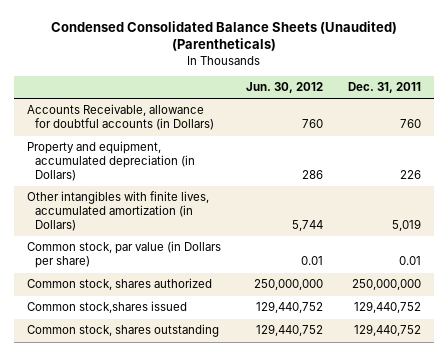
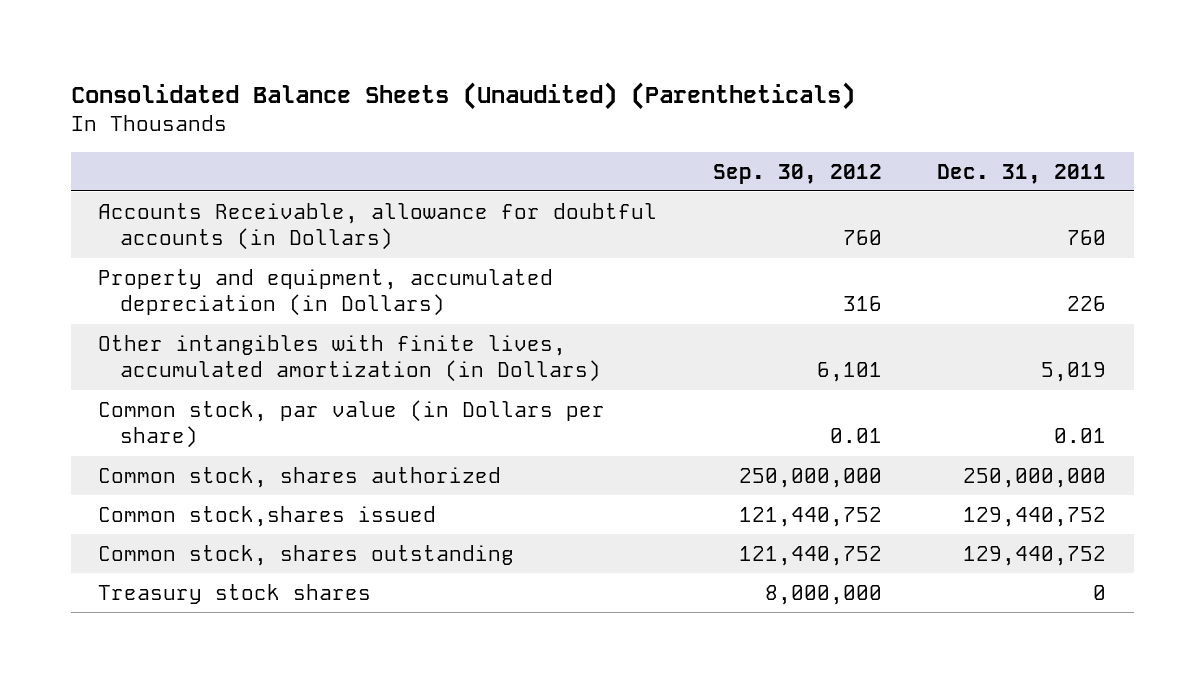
- Condensed Consolidated Balance Sheets (Unaudited) (Parentheticals)
+ Consolidated Balance Sheets (Unaudited) (Parentheticals)
- | Jun. 30, 2012 | Dec. 31, 2011
+ | Sep. 30, 2012 | Dec. 31, 2011
+ Treasury stock shares | 8,000,000 | 0

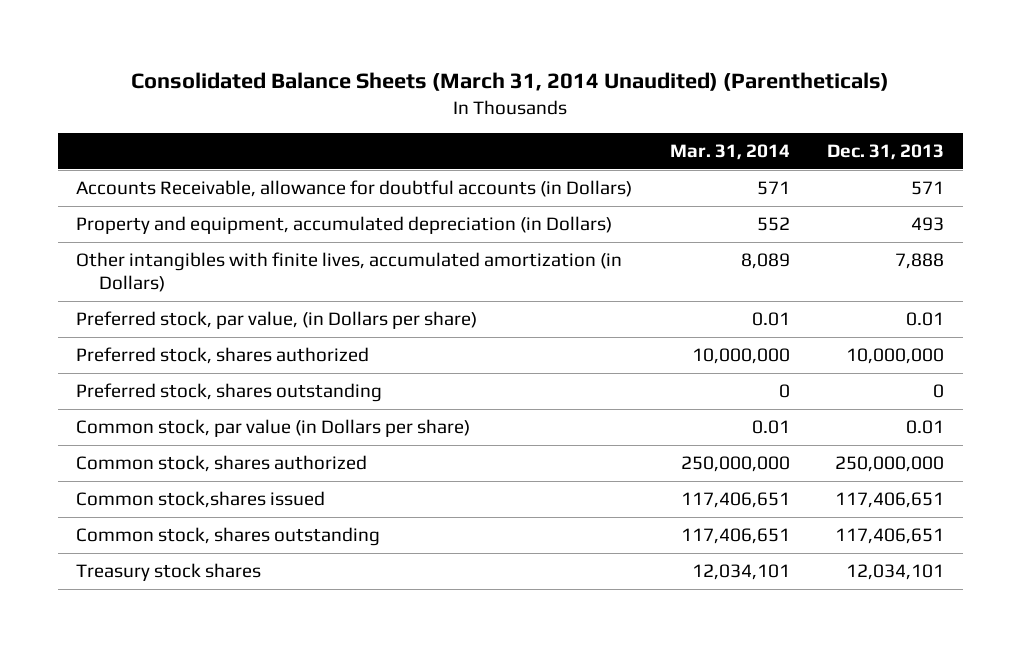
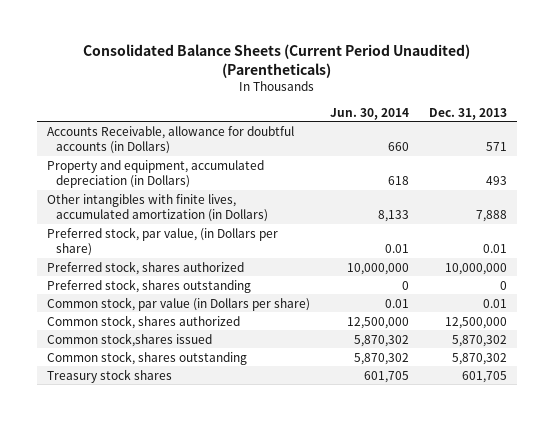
- Consolidated Balance Sheets (March 31, 2014 Unaudited) (Parentheticals)
+ Consolidated Balance Sheets (Current Period Unaudited) (Parentheticals)
- | Mar. 31, 2014 | Dec. 31, 2013
+ | Jun. 30, 2014 | Dec. 31, 2013
- Common stock, shares authorized | 250,000,000 | 250,000,000
- Common stock,shares issued | 117,406,651 | 117,406,651
- Common stock, shares outstanding | 117,406,651 | 117,406,651
- Treasury stock shares | 12,034,101 | 12,034,101
+ Common stock, shares authorized | 12,500,000 | 12,500,000
+ Common stock,shares issued | 5,870,302 | 5,870,302
+ Common stock, shares outstanding | 5,870,302 | 5,870,302
+ Treasury stock shares | 601,705 | 601,705

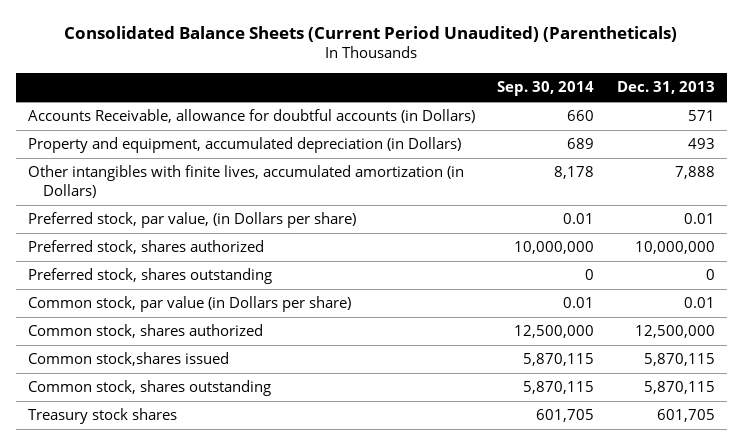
- | Jun. 30, 2014 | Dec. 31, 2013
+ | Sep. 30, 2014 | Dec. 31, 2013
- Common stock,shares issued | 5,870,302 | 5,870,302
- Common stock, shares outstanding | 5,870,302 | 5,870,302
+ Common stock,shares issued | 5,870,115 | 5,870,115
+ Common stock, shares outstanding | 5,870,115 | 5,870,115

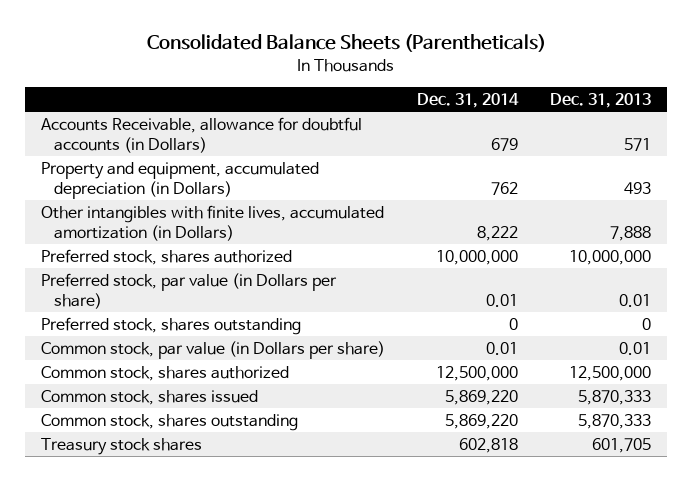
- Consolidated Balance Sheets (Current Period Unaudited) (Parentheticals)
+ Consolidated Balance Sheets (Parentheticals)
- | Sep. 30, 2014 | Dec. 31, 2013
+ | Dec. 31, 2014 | Dec. 31, 2013
- Preferred stock, par value, (in Dollars per share) | 0.01 | 0.01
+ Preferred stock, par value (in Dollars per share) | 0.01 | 0.01
- Common stock,shares issued | 5,870,115 | 5,870,115
- Common stock, shares outstanding | 5,870,115 | 5,870,115
+ Common stock, shares issued | 5,869,220 | 5,870,333
+ Common stock, shares outstanding | 5,869,220 | 5,870,333

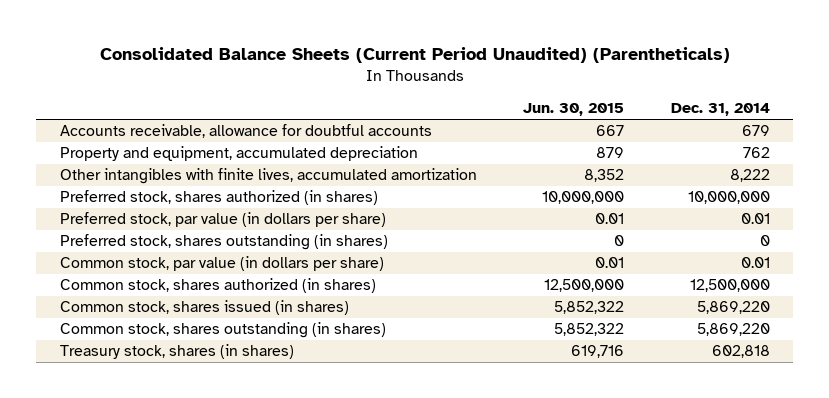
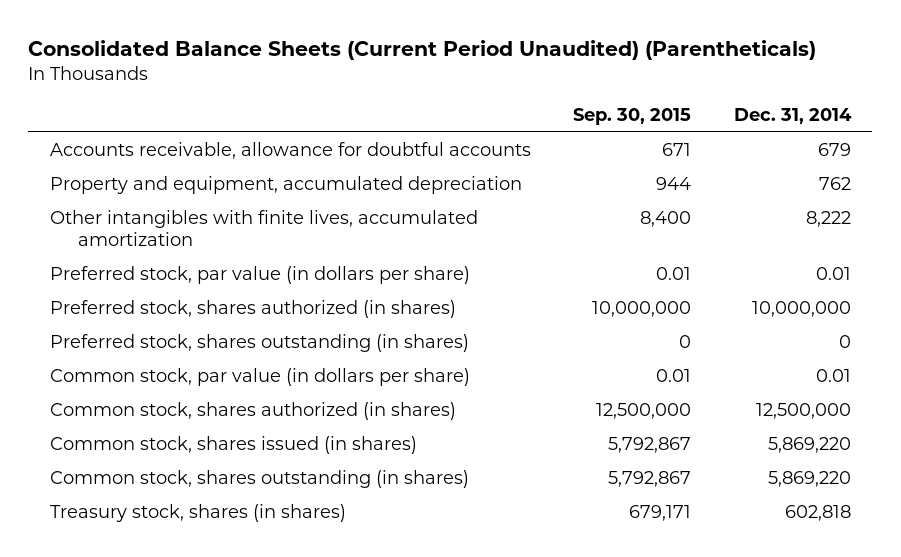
- | Jun. 30, 2015 | Dec. 31, 2014
+ | Sep. 30, 2015 | Dec. 31, 2014
moved down: Preferred stock, shares authorized (in shares) | 10,000,000 | 10,000,000

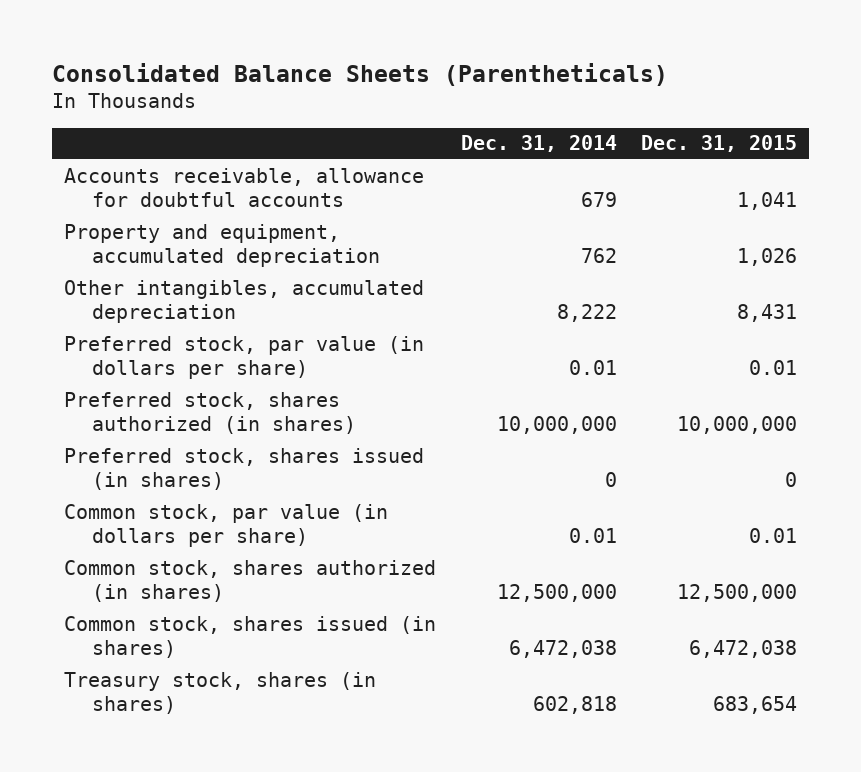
- Consolidated Balance Sheets (Current Period Unaudited) (Parentheticals)
+ Consolidated Balance Sheets (Parentheticals)
- | Sep. 30, 2015 | Dec. 31, 2014
+ | Dec. 31, 2014 | Dec. 31, 2015
- Other intangibles with finite lives, accumulated amortization | 8,400 | 8,222
+ Other intangibles, accumulated depreciation | 8,222 | 8,431
- Preferred stock, shares outstanding (in shares) | 0 | 0
+ Preferred stock, shares issued (in shares) | 0 | 0
- Common stock, shares issued (in shares) | 5,792,867 | 5,869,220
- Common stock, shares outstanding (in shares) | 5,792,867 | 5,869,220
+ Common stock, shares issued (in shares) | 6,472,038 | 6,472,038

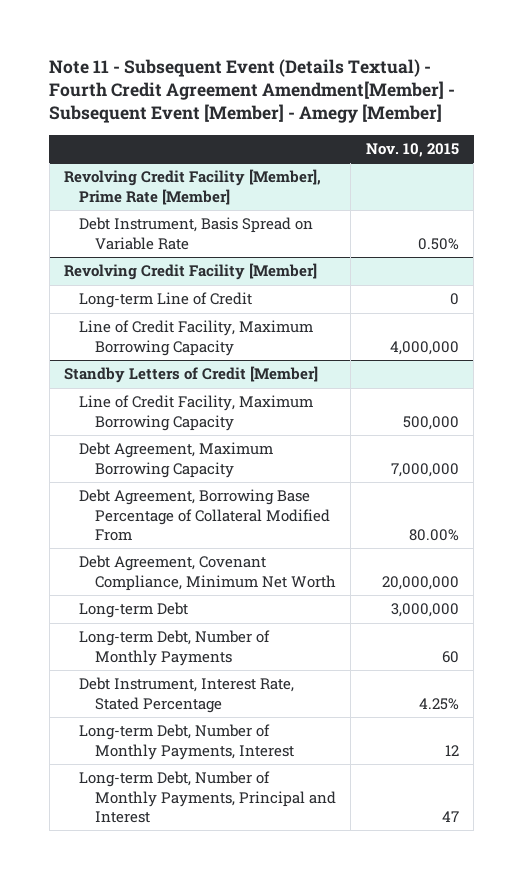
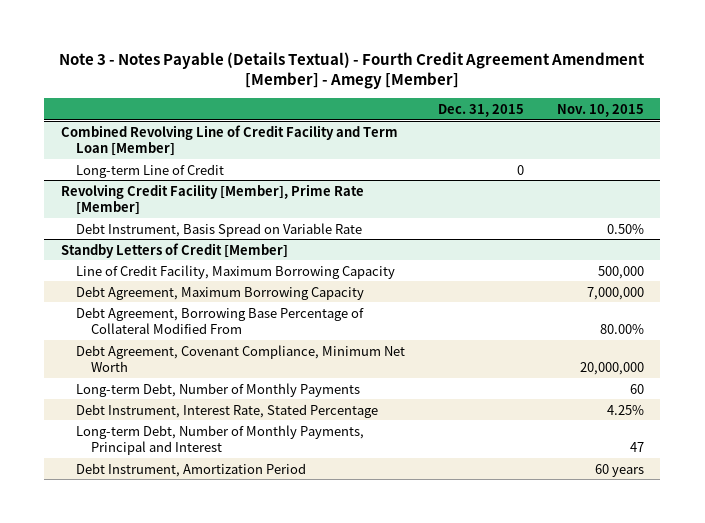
- Note 11 - Subsequent Event (Details Textual) - Fourth Credit Agreement Amendment[Member] - Subsequent Event [Member] - Amegy [Member]
+ Note 3 - Notes Payable (Details Textual) - Fourth Credit Agreement Amendment [Member] - Amegy [Member]
- | Nov. 10, 2015
+ | Dec. 31, 2015 | Nov. 10, 2015
+ Combined Revolving Line of Credit Facility and Term Loan [Member]
+ Long-term Line of Credit | 0 |
- Revolving Credit Facility [Member]
- Long-term Line of Credit | 0
- Line of Credit Facility, Maximum Borrowing Capacity | 4,000,000
@ Standby Letters of Credit [Member]
- Long-term Debt | 3,000,000
- Long-term Debt, Number of Monthly Payments, Interest | 12
+ Debt Instrument, Amortization Period | | 60 years

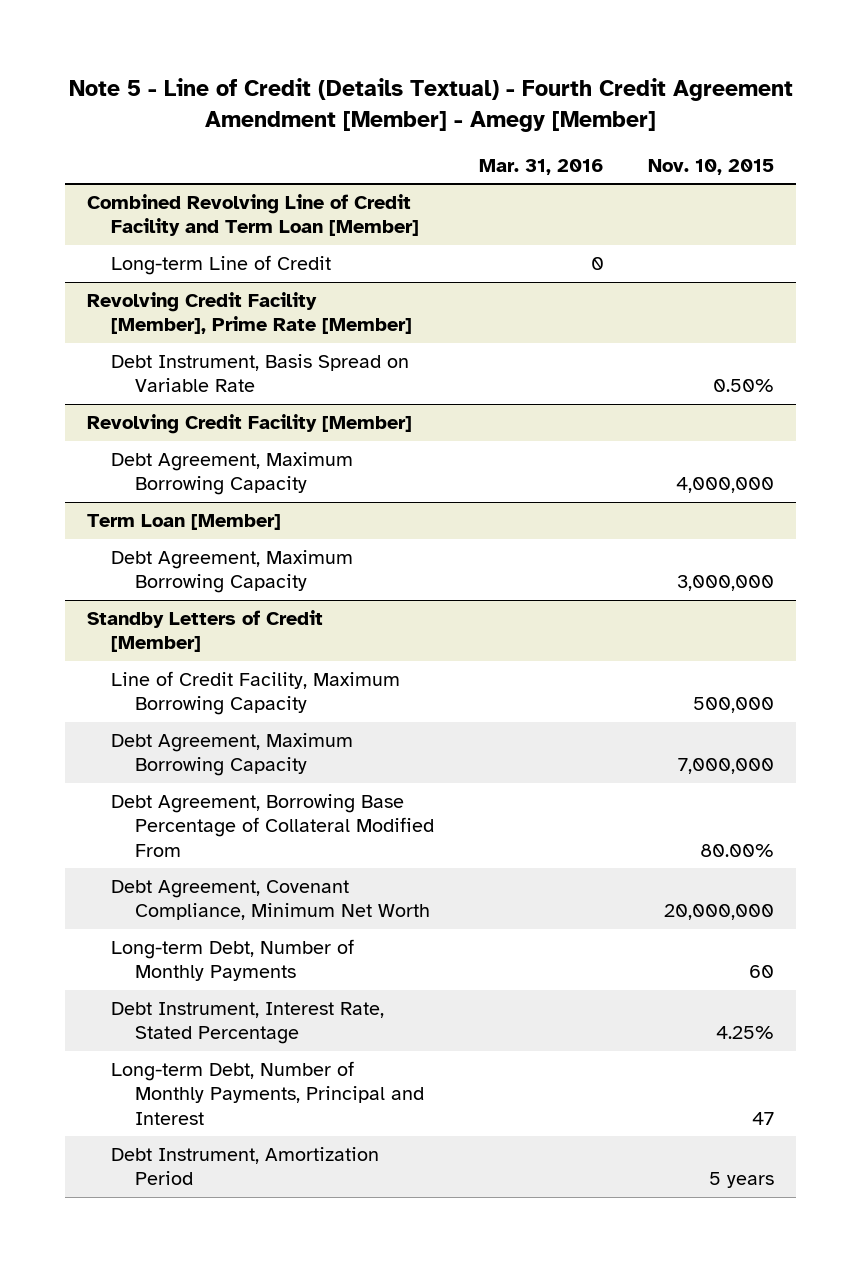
- Note 3 - Notes Payable (Details Textual) - Fourth Credit Agreement Amendment [Member] - Amegy [Member]
+ Note 5 - Line of Credit (Details Textual) - Fourth Credit Agreement Amendment [Member] - Amegy [Member]
- | Dec. 31, 2015 | Nov. 10, 2015
+ | Mar. 31, 2016 | Nov. 10, 2015
+ Revolving Credit Facility [Member]
+ Debt Agreement, Maximum Borrowing Capacity | | 4,000,000
+ Term Loan [Member]
+ Debt Agreement, Maximum Borrowing Capacity | | 3,000,000
@ Standby Letters of Credit [Member]
- Debt Instrument, Amortization Period | | 60 years
+ Debt Instrument, Amortization Period | | 5 years

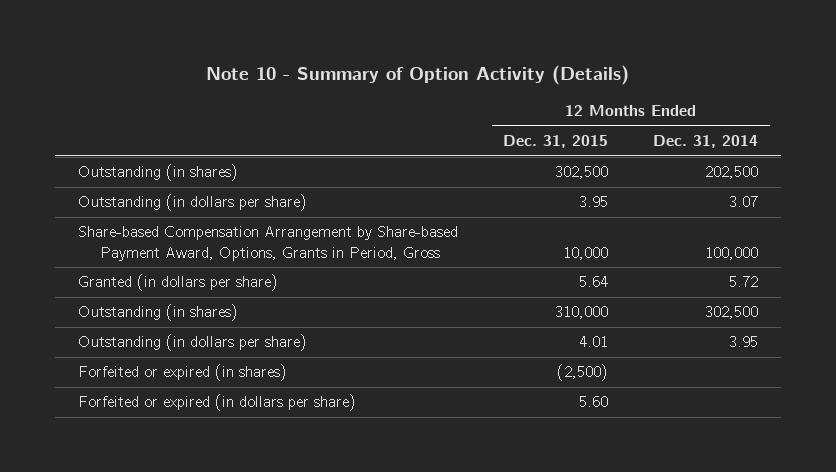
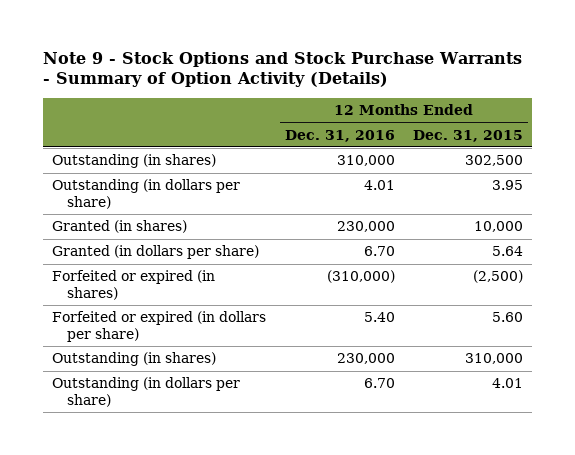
- Note 10 - Summary of Option Activity (Details)
+ Note 9 - Stock Options and Stock Purchase Warrants - Summary of Option Activity (Details)
- | 12 Months Ended Dec. 31, 2015 | 12 Months Ended Dec. 31, 2014
+ | 12 Months Ended Dec. 31, 2016 | 12 Months Ended Dec. 31, 2015
- Share-based Compensation Arrangement by Share-based Payment Award, Options, Grants in Period, Gross | 10,000 | 100,000
+ Granted (in shares) | 230,000 | 10,000
moved down: Outstanding (in shares) | 230,000 | 310,000
moved down: Outstanding (in dollars per share) | 6.70 | 4.01

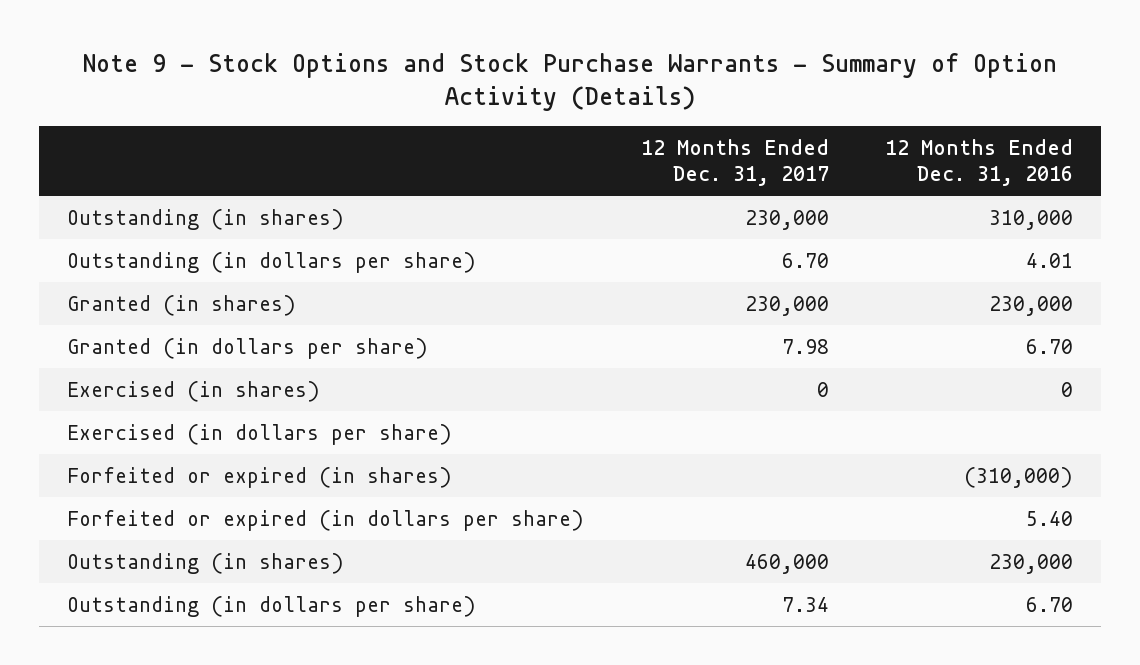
- | 12 Months Ended Dec. 31, 2016 | 12 Months Ended Dec. 31, 2015
+ | 12 Months Ended Dec. 31, 2017 | 12 Months Ended Dec. 31, 2016
+ Exercised (in shares) | 0 | 0
+ Exercised (in dollars per share)

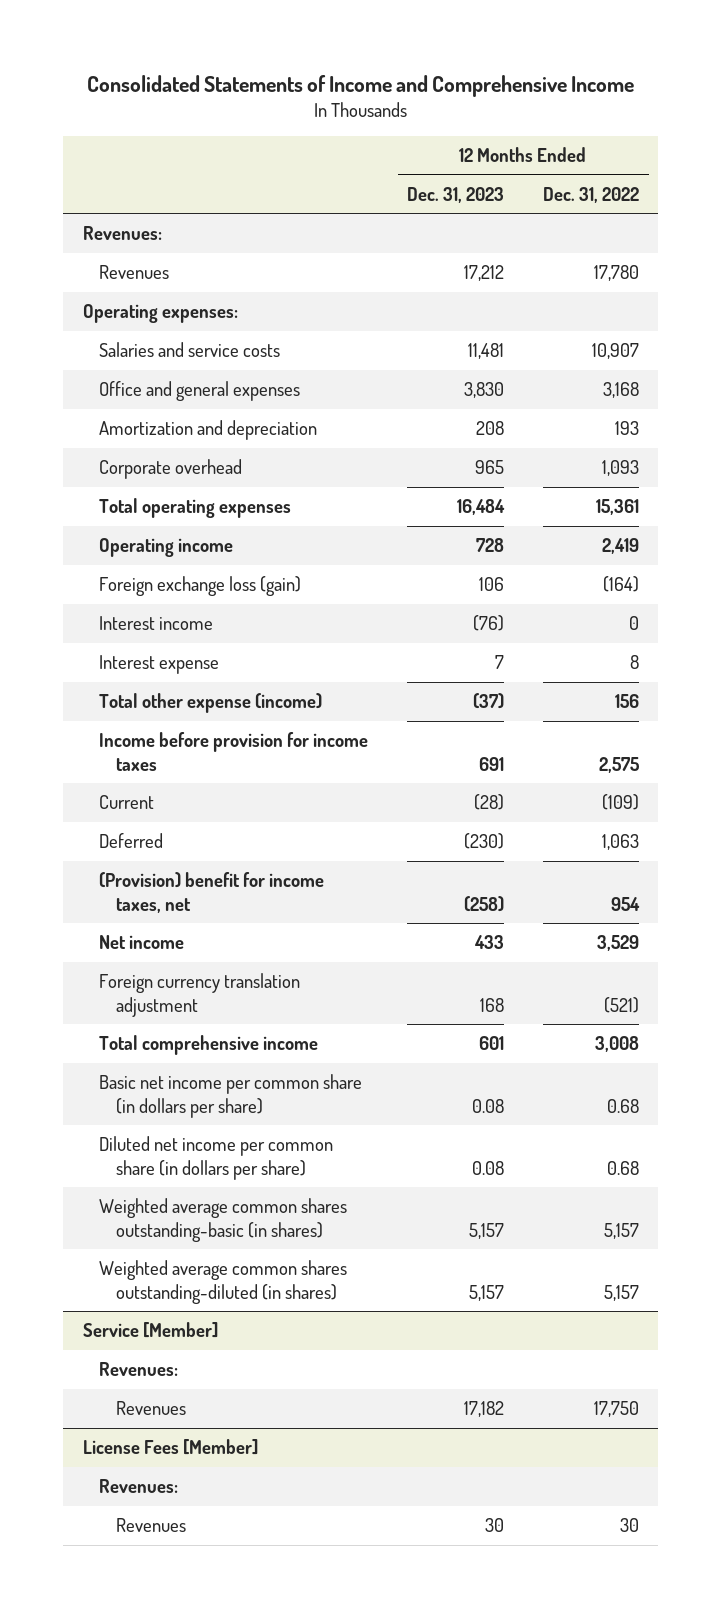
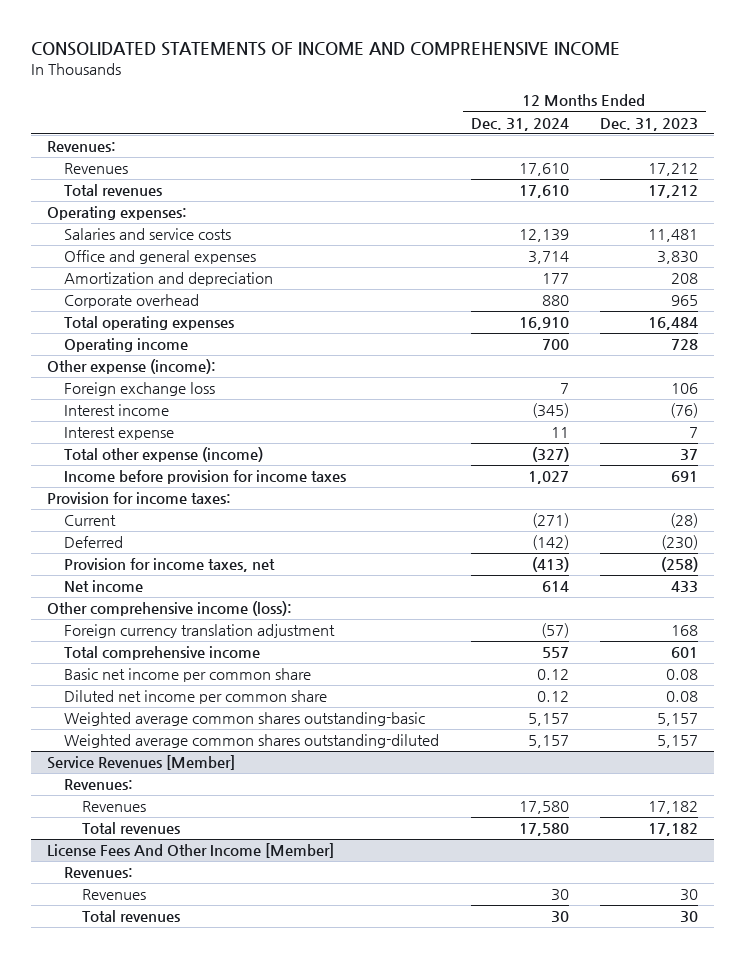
- Consolidated Statements of Income and Comprehensive Income
+ CONSOLIDATED STATEMENTS OF INCOME AND COMPREHENSIVE INCOME
- | 12 Months Ended Dec. 31, 2023 | 12 Months Ended Dec. 31, 2022
+ | 12 Months Ended Dec. 31, 2024 | 12 Months Ended Dec. 31, 2023
+ Total revenues | 17,610 | 17,212
- Foreign exchange loss (gain) | 106 | (164)
+ Other expense (income):
+ Foreign exchange loss | 7 | 106
- Total other expense (income) | (37) | 156
+ Total other expense (income) | (327) | 37
+ Provision for income taxes:
- (Provision) benefit for income taxes, net | (258) | 954
+ Provision for income taxes, net | (413) | (258)
+ Other comprehensive income (loss):
- Basic net income per common share (in dollars per share) | 0.08 | 0.68
- Diluted net income per common share (in dollars per share) | 0.08 | 0.68
- Weighted average common shares outstanding-basic (in shares) | 5,157 | 5,157
- Weighted average common shares outstanding-diluted (in shares) | 5,157 | 5,157
- Service [Member]
+ Basic net income per common share | 0.12 | 0.08
+ Diluted net income per common share | 0.12 | 0.08
+ Weighted average common shares outstanding-basic | 5,157 | 5,157
+ Weighted average common shares outstanding-diluted | 5,157 | 5,157
+ Service Revenues [Member]
- License Fees [Member]
+ Total revenues | 17,580 | 17,182
+ License Fees And Other Income [Member]
+ Total revenues | 30 | 30

